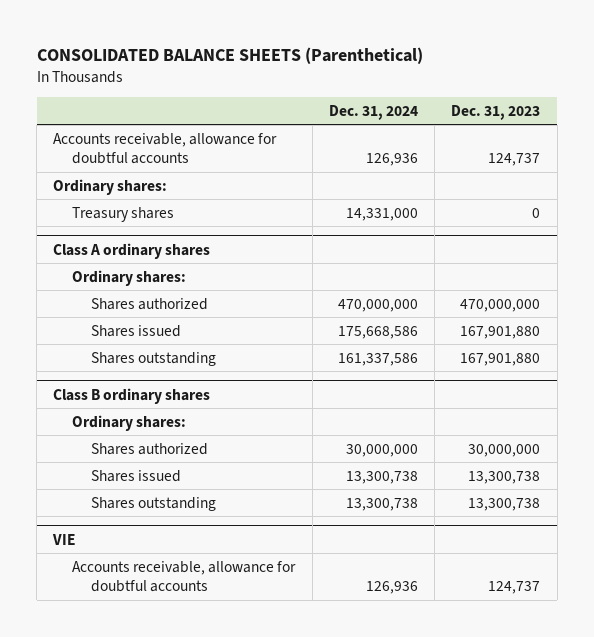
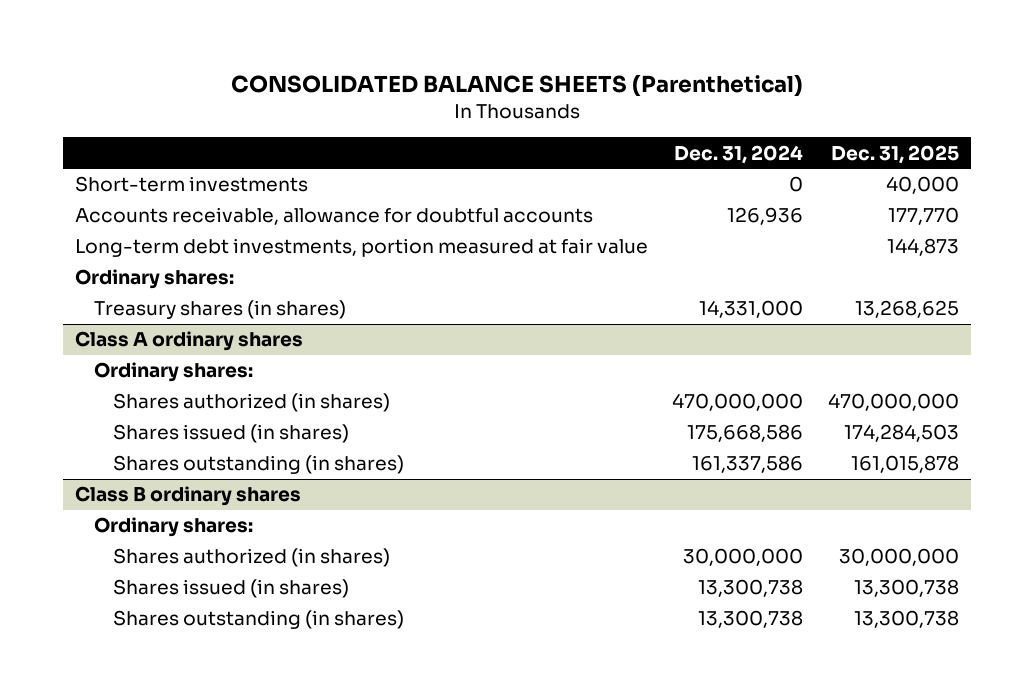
- | Dec. 31, 2024 | Dec. 31, 2023
+ | Dec. 31, 2024 | Dec. 31, 2025
+ Short-term investments | 0 | 40,000
+ Long-term debt investments, portion measured at fair value | | 144,873
- Treasury shares | 14,331,000 | 0
+ Treasury shares (in shares) | 14,331,000 | 13,268,625
@ Class A ordinary shares
- Shares authorized | 470,000,000 | 470,000,000
- Shares issued | 175,668,586 | 167,901,880
- Shares outstanding | 161,337,586 | 167,901,880
+ Shares authorized (in shares) | 470,000,000 | 470,000,000
+ Shares issued (in shares) | 175,668,586 | 174,284,503
+ Shares outstanding (in shares) | 161,337,586 | 161,015,878
@ Class B ordinary shares
- Shares authorized | 30,000,000 | 30,000,000
- Shares issued | 13,300,738 | 13,300,738
- Shares outstanding | 13,300,738 | 13,300,738
- VIE
- Accounts receivable, allowance for doubtful accounts | 126,936 | 124,737
@ Class B ordinary shares
+ Shares authorized (in shares) | 30,000,000 | 30,000,000
+ Shares issued (in shares) | 13,300,738 | 13,300,738
+ Shares outstanding (in shares) | 13,300,738 | 13,300,738

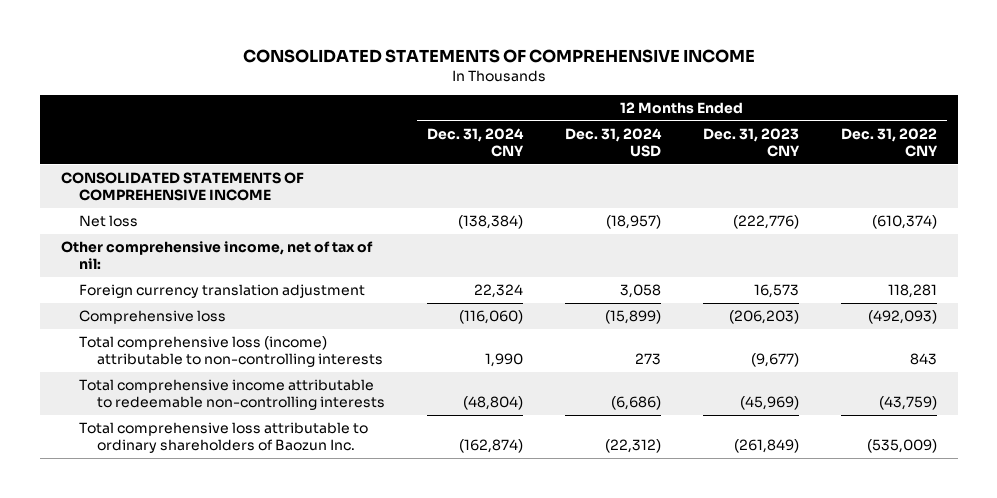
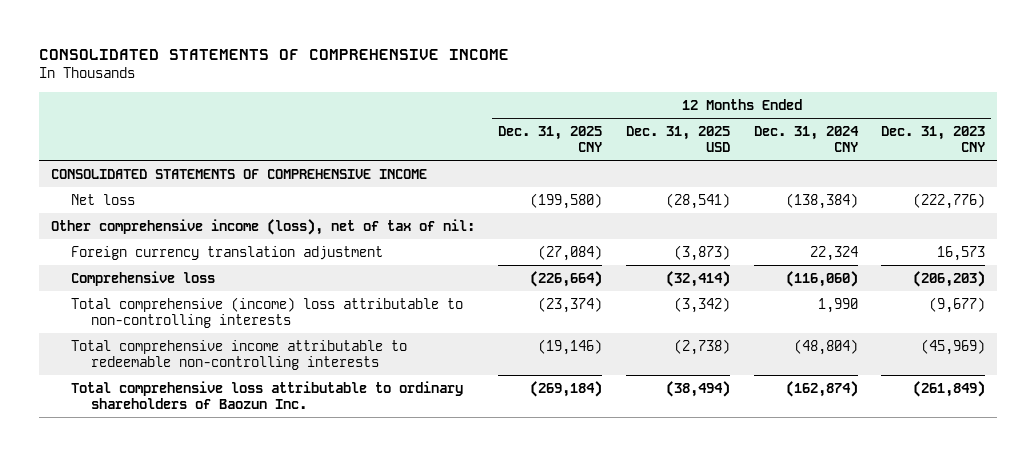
- | 12 Months Ended Dec. 31, 2024 CNY | 12 Months Ended Dec. 31, 2024 USD | 12 Months Ended Dec. 31, 2023 CNY | 12 Months Ended Dec. 31, 2022 CNY
+ | 12 Months Ended Dec. 31, 2025 CNY | 12 Months Ended Dec. 31, 2025 USD | 12 Months Ended Dec. 31, 2024 CNY | 12 Months Ended Dec. 31, 2023 CNY
- Other comprehensive income, net of tax of nil:
+ Other comprehensive income (loss), net of tax of nil:
- Total comprehensive loss (income) attributable to non-controlling interests | 1,990 | 273 | (9,677) | 843
+ Total comprehensive (income) loss attributable to non-controlling interests | (23,374) | (3,342) | 1,990 | (9,677)

